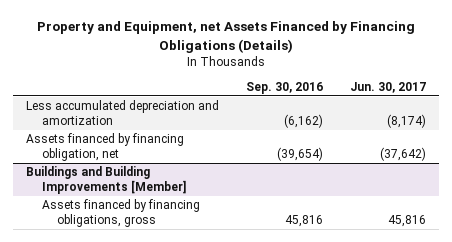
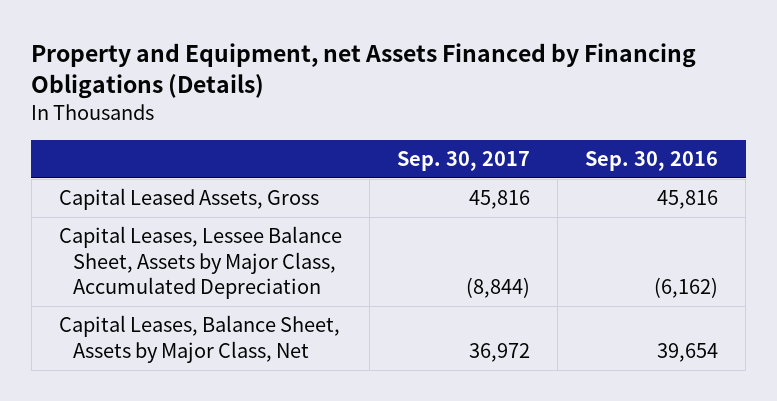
- | Sep. 30, 2016 | Jun. 30, 2017
+ | Sep. 30, 2017 | Sep. 30, 2016
- Less accumulated depreciation and amortization | (6,162) | (8,174)
- Assets financed by financing obligation, net | (39,654) | (37,642)
- Buildings and Building Improvements [Member]
- Assets financed by financing obligations, gross | 45,816 | 45,816
+ Capital Leased Assets, Gross | 45,816 | 45,816
+ Capital Leases, Lessee Balance Sheet, Assets by Major Class, Accumulated Depreciation | (8,844) | (6,162)
+ Capital Leases, Balance Sheet, Assets by Major Class, Net | 36,972 | 39,654

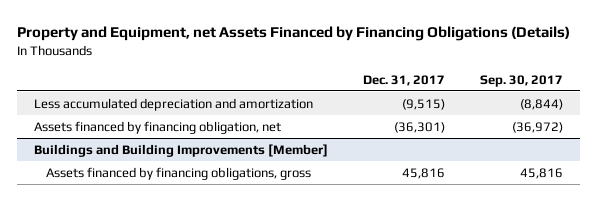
- | Sep. 30, 2017 | Sep. 30, 2016
+ | Dec. 31, 2017 | Sep. 30, 2017
- Capital Leased Assets, Gross | 45,816 | 45,816
- Capital Leases, Lessee Balance Sheet, Assets by Major Class, Accumulated Depreciation | (8,844) | (6,162)
- Capital Leases, Balance Sheet, Assets by Major Class, Net | 36,972 | 39,654
+ Less accumulated depreciation and amortization | (9,515) | (8,844)
+ Assets financed by financing obligation, net | (36,301) | (36,972)
+ Buildings and Building Improvements [Member]
+ Assets financed by financing obligations, gross | 45,816 | 45,816

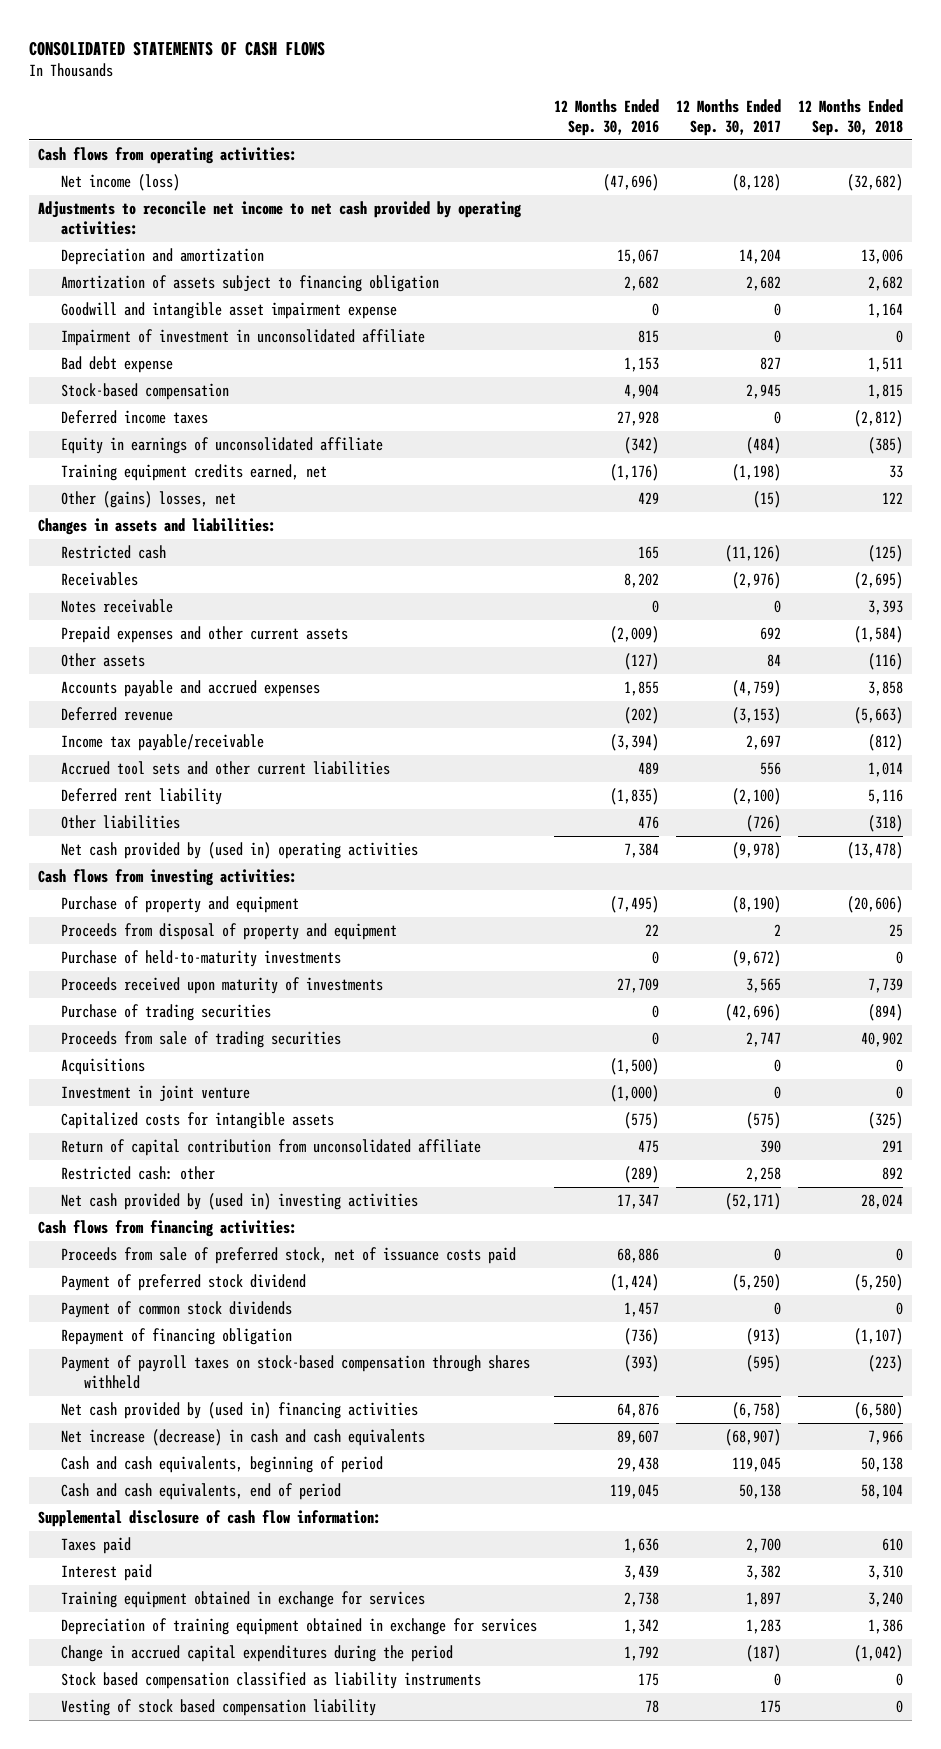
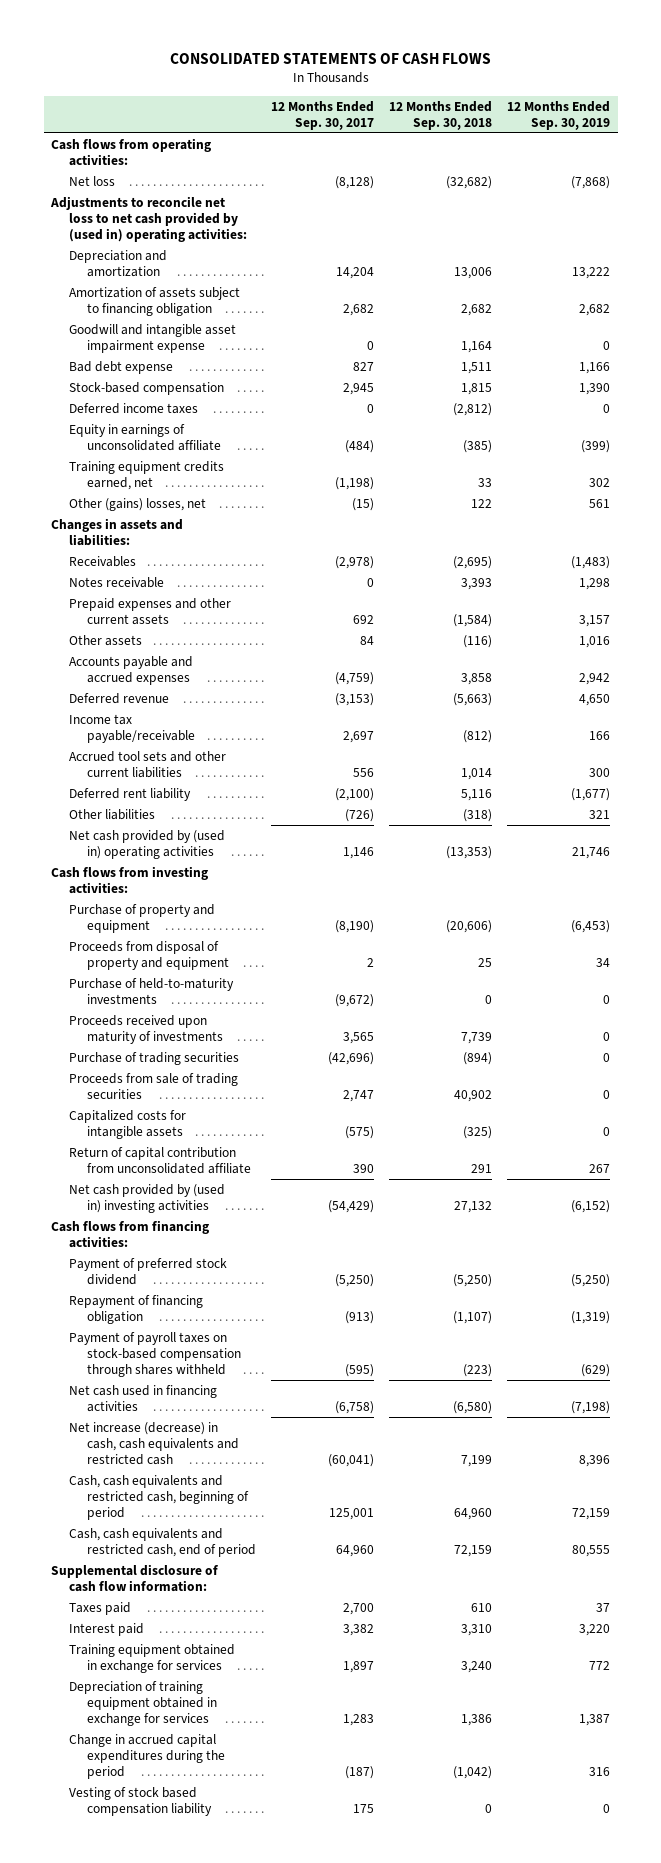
- | 12 Months Ended Sep. 30, 2016 | 12 Months Ended Sep. 30, 2017 | 12 Months Ended Sep. 30, 2018
+ | 12 Months Ended Sep. 30, 2017 | 12 Months Ended Sep. 30, 2018 | 12 Months Ended Sep. 30, 2019
- Net income (loss) | (47,696) | (8,128) | (32,682)
- Adjustments to reconcile net income to net cash provided by operating activities:
+ Net loss | (8,128) | (32,682) | (7,868)
+ Adjustments to reconcile net loss to net cash provided by (used in) operating activities:
- Impairment of investment in unconsolidated affiliate | 815 | 0 | 0
- Restricted cash | 165 | (11,126) | (125)
- Receivables | 8,202 | (2,976) | (2,695)
+ Receivables | (2,978) | (2,695) | (1,483)
- Net cash provided by (used in) operating activities | 7,384 | (9,978) | (13,478)
+ Net cash provided by (used in) operating activities | 1,146 | (13,353) | 21,746
- Acquisitions | (1,500) | 0 | 0
- Investment in joint venture | (1,000) | 0 | 0
- Restricted cash: other | (289) | 2,258 | 892
- Net cash provided by (used in) investing activities | 17,347 | (52,171) | 28,024
+ Net cash provided by (used in) investing activities | (54,429) | 27,132 | (6,152)
- Proceeds from sale of preferred stock, net of issuance costs paid | 68,886 | 0 | 0
- Payment of common stock dividends | 1,457 | 0 | 0
- Net cash provided by (used in) financing activities | 64,876 | (6,758) | (6,580)
- Net increase (decrease) in cash and cash equivalents | 89,607 | (68,907) | 7,966
- Cash and cash equivalents, beginning of period | 29,438 | 119,045 | 50,138
- Cash and cash equivalents, end of period | 119,045 | 50,138 | 58,104
+ Net cash used in financing activities | (6,758) | (6,580) | (7,198)
+ Net increase (decrease) in cash, cash equivalents and restricted cash | (60,041) | 7,199 | 8,396
+ Cash, cash equivalents and restricted cash, beginning of period | 125,001 | 64,960 | 72,159
+ Cash, cash equivalents and restricted cash, end of period | 64,960 | 72,159 | 80,555
- Stock based compensation classified as liability instruments | 175 | 0 | 0

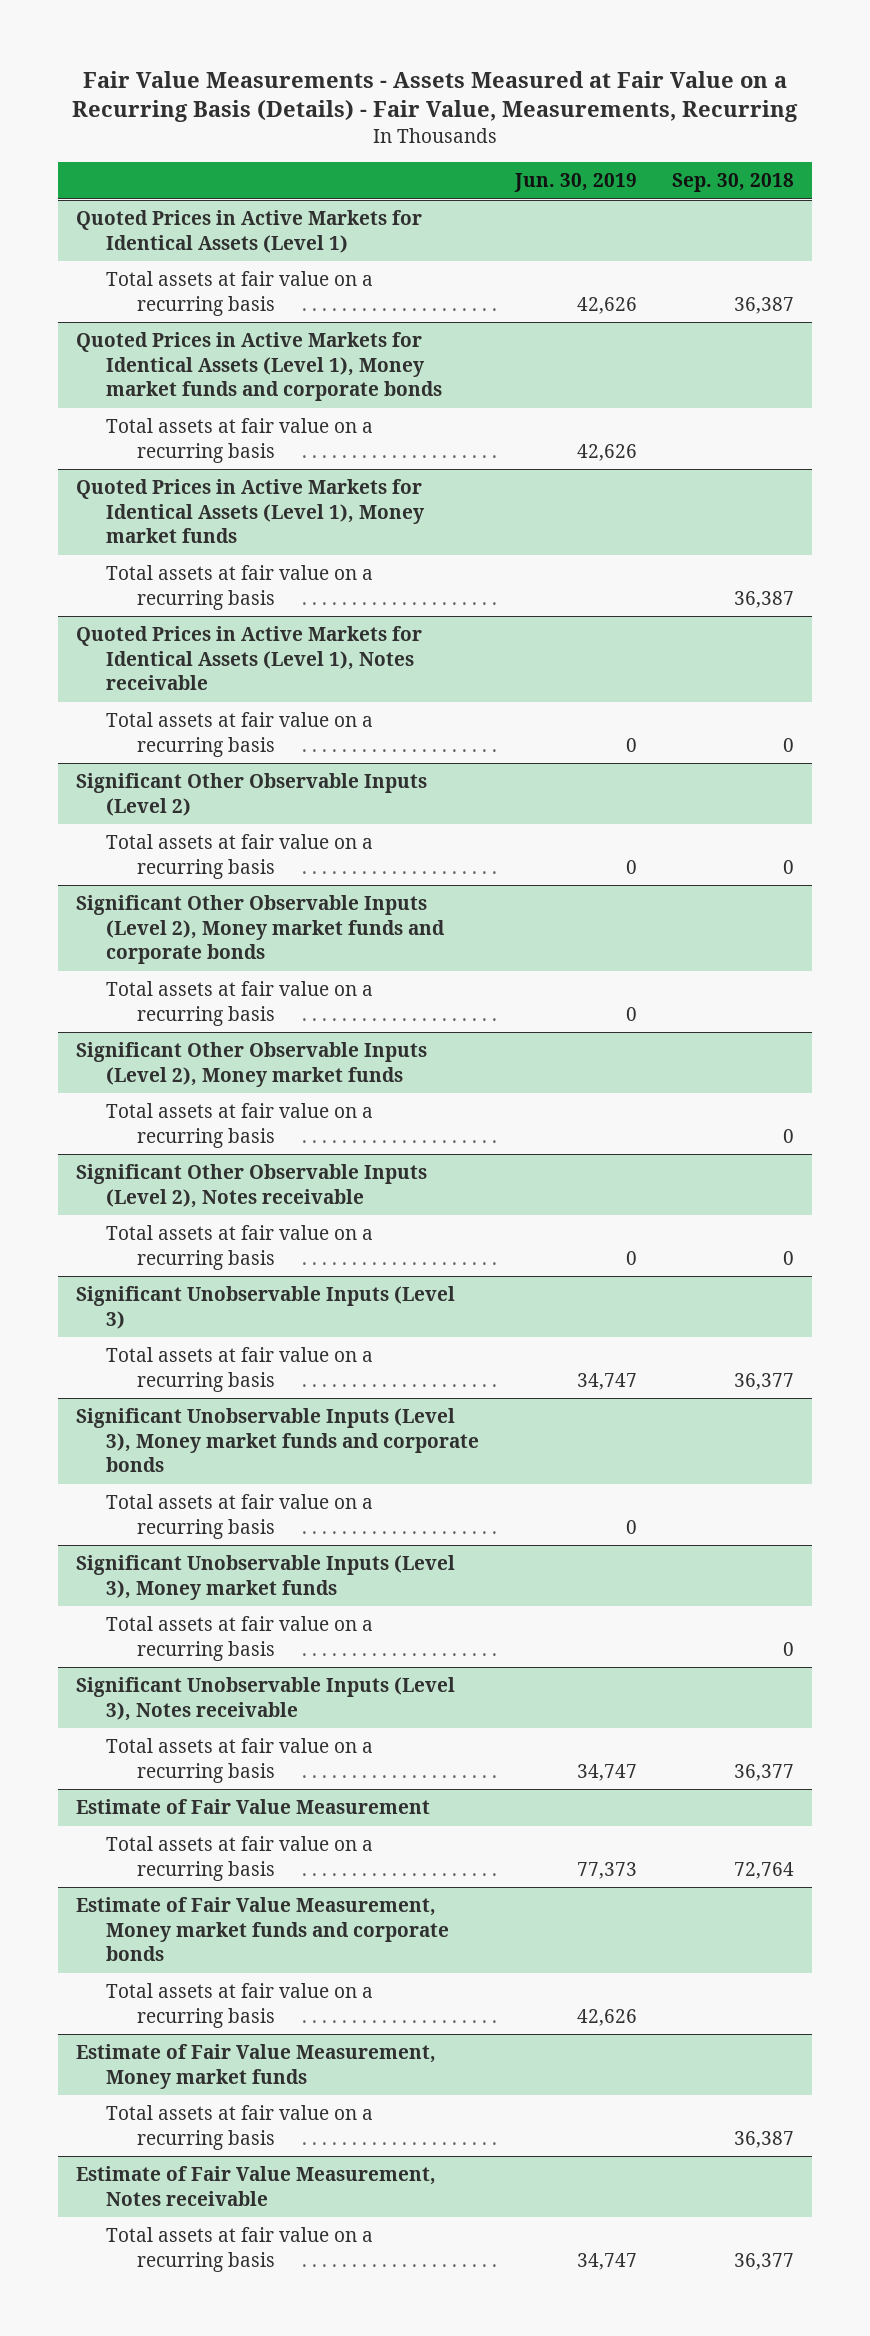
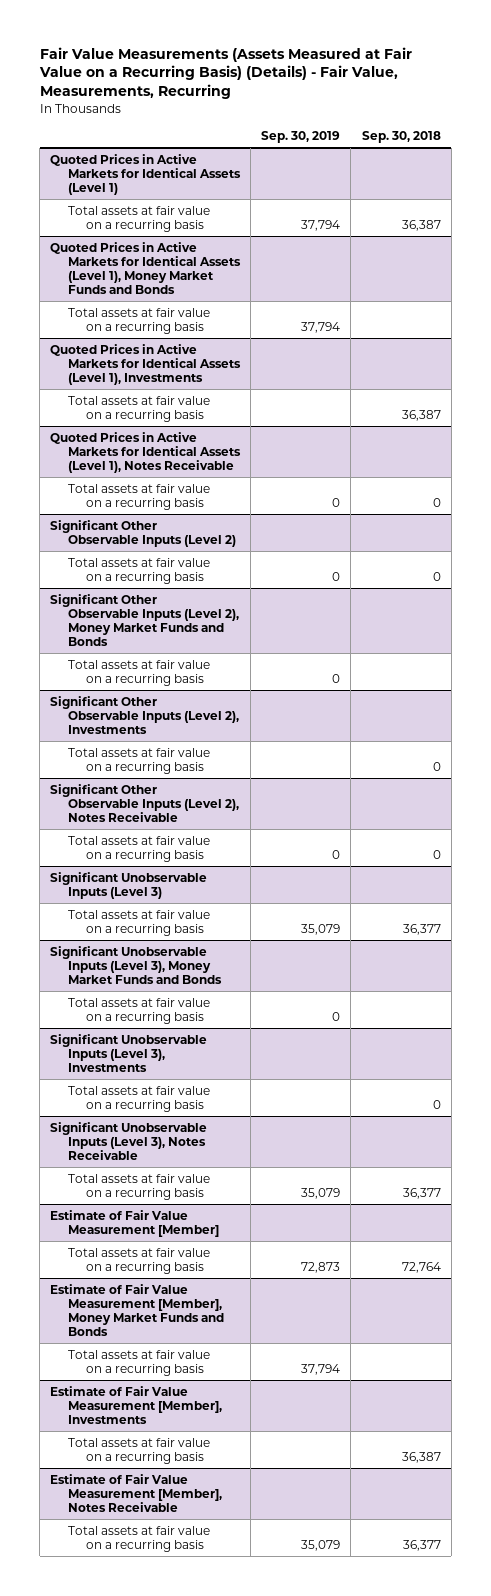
- Fair Value Measurements - Assets Measured at Fair Value on a Recurring Basis (Details) - Fair Value, Measurements, Recurring
+ Fair Value Measurements (Assets Measured at Fair Value on a Recurring Basis) (Details) - Fair Value, Measurements, Recurring
- | Jun. 30, 2019 | Sep. 30, 2018
+ | Sep. 30, 2019 | Sep. 30, 2018
- Quoted Prices in Active Markets for Identical Assets (Level 1), Money market funds and corporate bonds
+ Quoted Prices in Active Markets for Identical Assets (Level 1), Money Market Funds and Bonds
- Quoted Prices in Active Markets for Identical Assets (Level 1), Money market funds
+ Quoted Prices in Active Markets for Identical Assets (Level 1), Investments
- Quoted Prices in Active Markets for Identical Assets (Level 1), Notes receivable
+ Quoted Prices in Active Markets for Identical Assets (Level 1), Notes Receivable
- Significant Other Observable Inputs (Level 2), Money market funds and corporate bonds
+ Significant Other Observable Inputs (Level 2), Money Market Funds and Bonds
- Significant Other Observable Inputs (Level 2), Money market funds
+ Significant Other Observable Inputs (Level 2), Investments
- Significant Other Observable Inputs (Level 2), Notes receivable
+ Significant Other Observable Inputs (Level 2), Notes Receivable
- Significant Unobservable Inputs (Level 3), Money market funds and corporate bonds
+ Significant Unobservable Inputs (Level 3), Money Market Funds and Bonds
- Significant Unobservable Inputs (Level 3), Money market funds
+ Significant Unobservable Inputs (Level 3), Investments
- Significant Unobservable Inputs (Level 3), Notes receivable
+ Significant Unobservable Inputs (Level 3), Notes Receivable
- Estimate of Fair Value Measurement
+ Estimate of Fair Value Measurement [Member]
- Estimate of Fair Value Measurement, Money market funds and corporate bonds
+ Estimate of Fair Value Measurement [Member], Money Market Funds and Bonds
- Estimate of Fair Value Measurement, Money market funds
+ Estimate of Fair Value Measurement [Member], Investments
- Estimate of Fair Value Measurement, Notes receivable
+ Estimate of Fair Value Measurement [Member], Notes Receivable

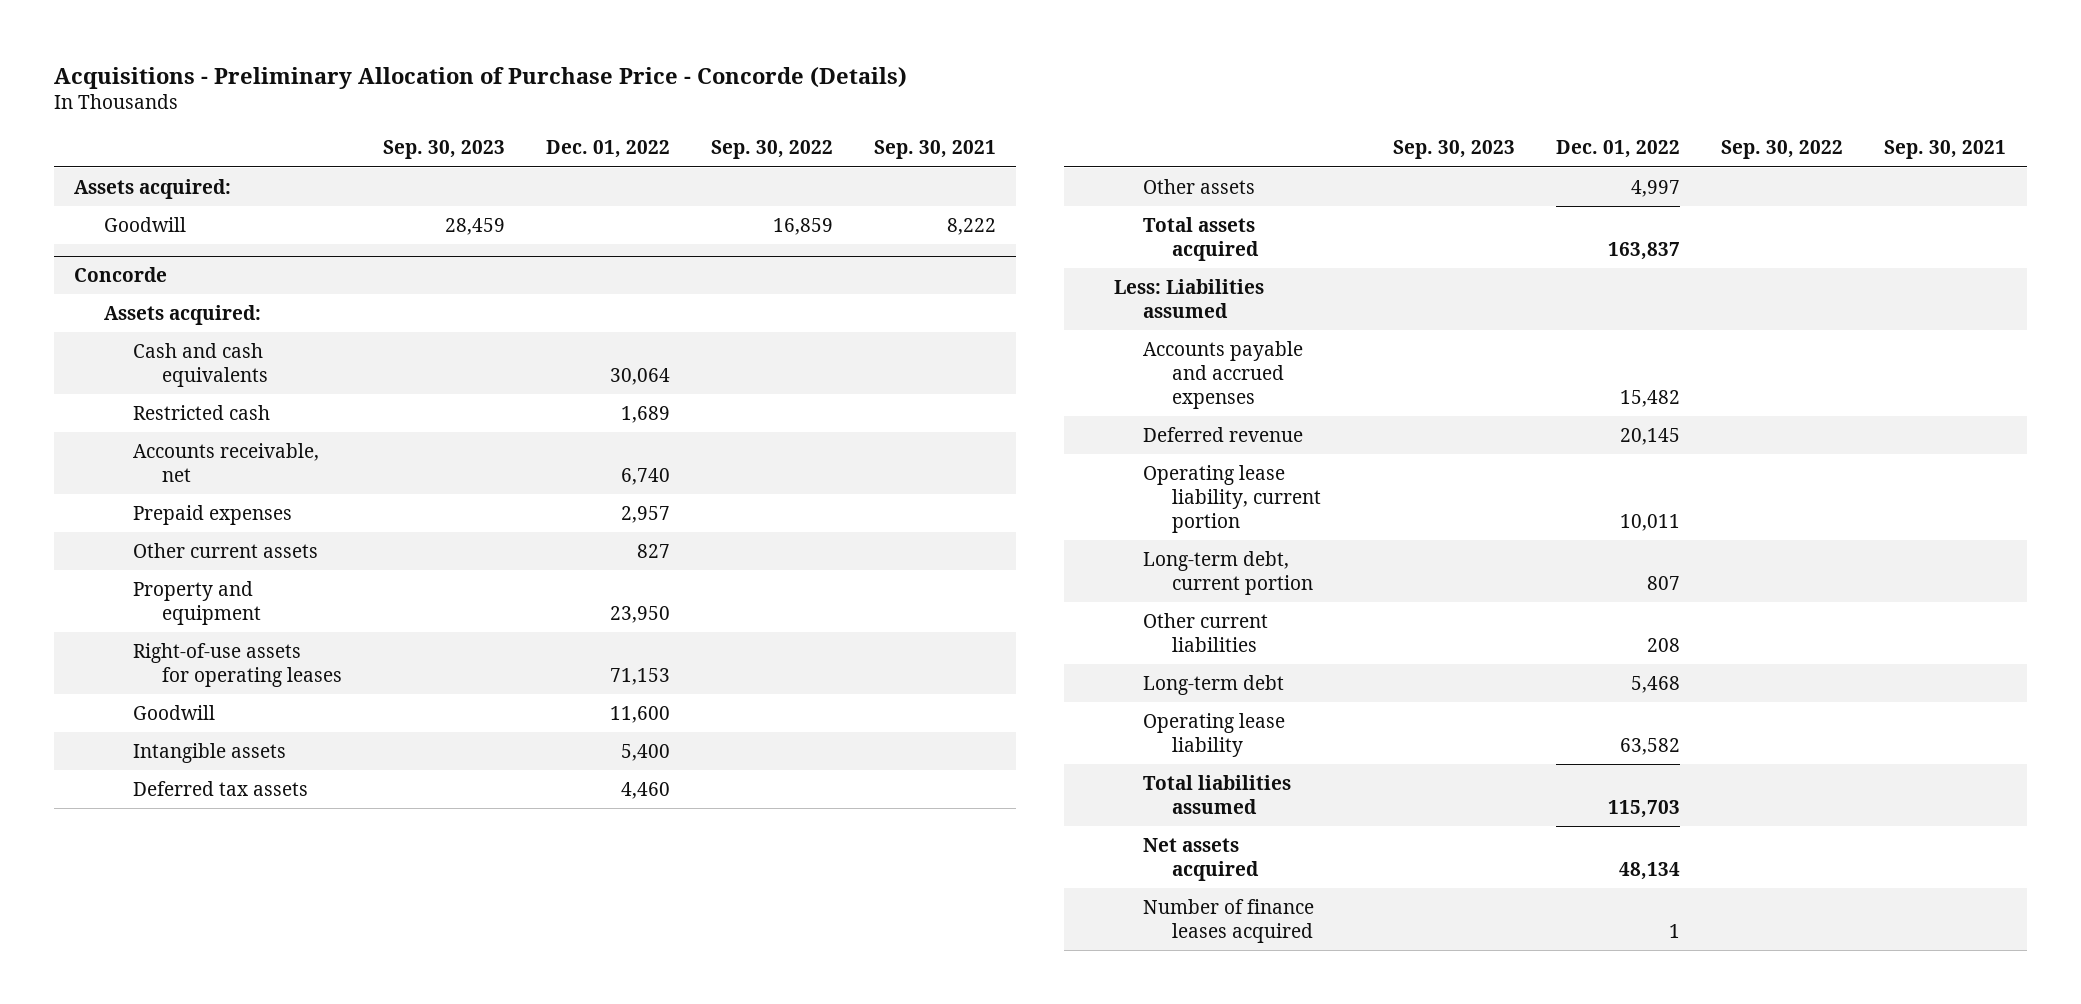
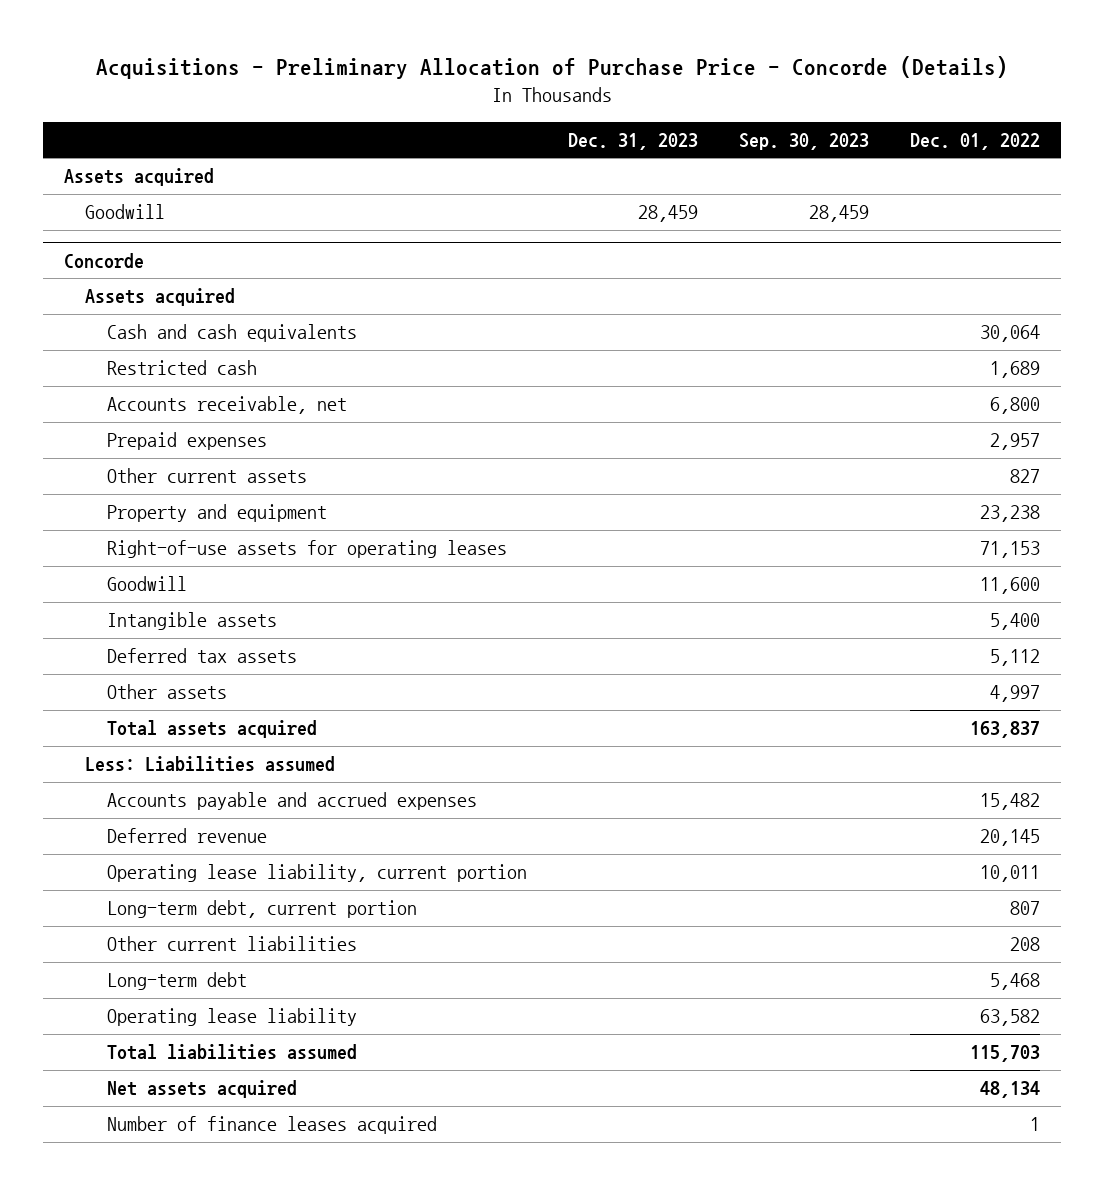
- | Sep. 30, 2023 | Dec. 01, 2022 | Sep. 30, 2022 | Sep. 30, 2021
+ | Dec. 31, 2023 | Sep. 30, 2023 | Dec. 01, 2022
- Assets acquired:
+ Assets acquired
@ Concorde
- Assets acquired:
+ Assets acquired
- Accounts receivable, net | | 6,740 | |
+ Accounts receivable, net | | | 6,800
- Property and equipment | | 23,950 | |
+ Property and equipment | | | 23,238
- Deferred tax assets | | 4,460 | |
+ Deferred tax assets | | | 5,112

